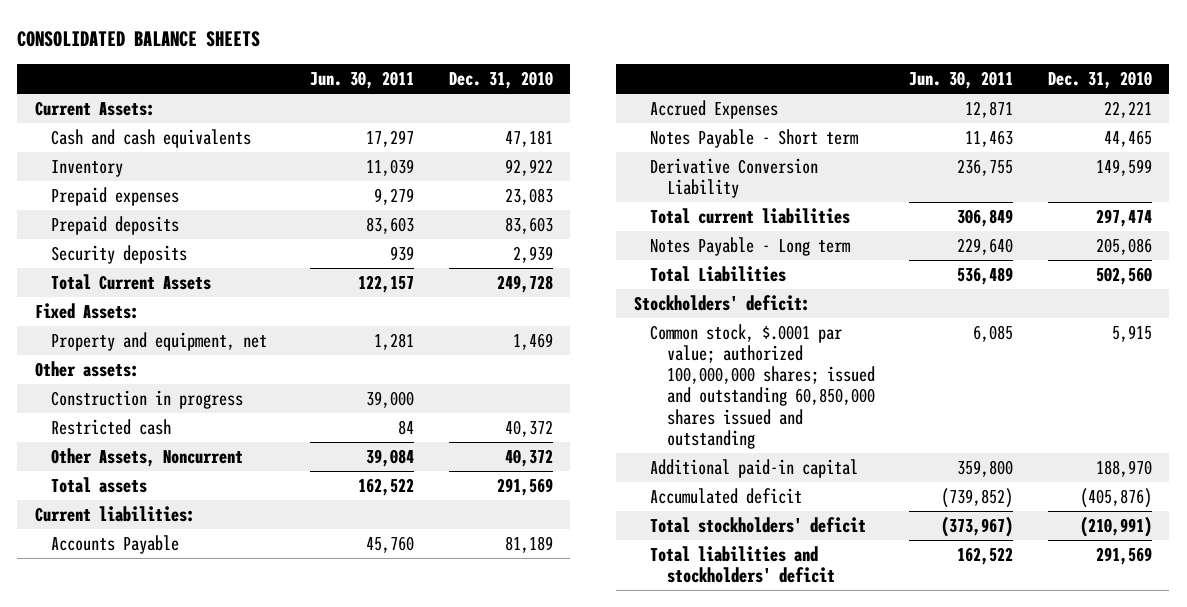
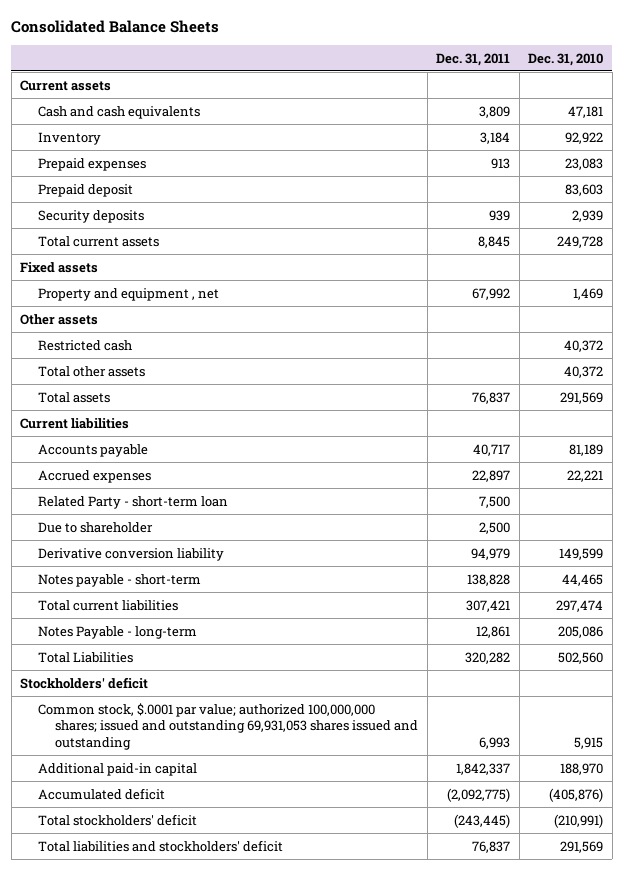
- CONSOLIDATED BALANCE SHEETS
+ Consolidated Balance Sheets
- | Jun. 30, 2011 | Dec. 31, 2010
+ | Dec. 31, 2011 | Dec. 31, 2010
- Current Assets:
+ Current assets
- Prepaid deposits | 83,603 | 83,603
+ Prepaid deposit | | 83,603
- Total Current Assets | 122,157 | 249,728
- Fixed Assets:
- Property and equipment, net | 1,281 | 1,469
- Other assets:
- Construction in progress | 39,000 |
+ Total current assets | 8,845 | 249,728
+ Fixed assets
+ Property and equipment , net | 67,992 | 1,469
+ Other assets
- Other Assets, Noncurrent | 39,084 | 40,372
+ Total other assets | | 40,372
- Current liabilities:
- Accounts Payable | 45,760 | 81,189
- Accrued Expenses | 12,871 | 22,221
- Notes Payable - Short term | 11,463 | 44,465
- Derivative Conversion Liability | 236,755 | 149,599
+ Current liabilities
+ Accounts payable | 40,717 | 81,189
+ Accrued expenses | 22,897 | 22,221
+ Related Party - short-term loan | 7,500 |
+ Due to shareholder | 2,500 |
+ Derivative conversion liability | 94,979 | 149,599
+ Notes payable - short-term | 138,828 | 44,465
- Notes Payable - Long term | 229,640 | 205,086
+ Notes Payable - long-term | 12,861 | 205,086
- Stockholders' deficit:
- Common stock, $.0001 par value; authorized 100,000,000 shares; issued and outstanding 60,850,000 shares issued and outstanding | 6,085 | 5,915
+ Stockholders' deficit
+ Common stock, $.0001 par value; authorized 100,000,000 shares; issued and outstanding 69,931,053 shares issued and outstanding | 6,993 | 5,915

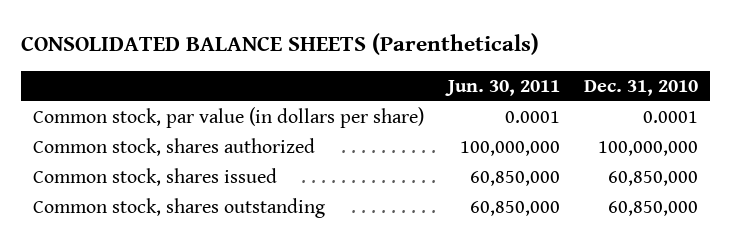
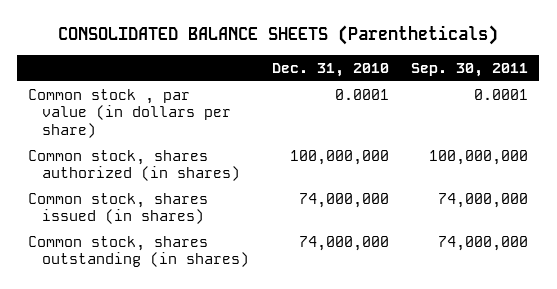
- | Jun. 30, 2011 | Dec. 31, 2010
+ | Dec. 31, 2010 | Sep. 30, 2011
- Common stock, par value (in dollars per share) | 0.0001 | 0.0001
- Common stock, shares authorized | 100,000,000 | 100,000,000
- Common stock, shares issued | 60,850,000 | 60,850,000
- Common stock, shares outstanding | 60,850,000 | 60,850,000
+ Common stock , par value (in dollars per share) | 0.0001 | 0.0001
+ Common stock, shares authorized (in shares) | 100,000,000 | 100,000,000
+ Common stock, shares issued (in shares) | 74,000,000 | 74,000,000
+ Common stock, shares outstanding (in shares) | 74,000,000 | 74,000,000

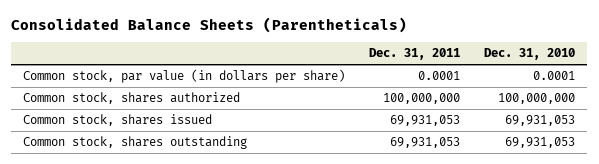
- CONSOLIDATED BALANCE SHEETS (Parentheticals)
+ Consolidated Balance Sheets (Parentheticals)
- | Dec. 31, 2010 | Sep. 30, 2011
+ | Dec. 31, 2011 | Dec. 31, 2010
- Common stock , par value (in dollars per share) | 0.0001 | 0.0001
- Common stock, shares authorized (in shares) | 100,000,000 | 100,000,000
- Common stock, shares issued (in shares) | 74,000,000 | 74,000,000
- Common stock, shares outstanding (in shares) | 74,000,000 | 74,000,000
+ Common stock, par value (in dollars per share) | 0.0001 | 0.0001
+ Common stock, shares authorized | 100,000,000 | 100,000,000
+ Common stock, shares issued | 69,931,053 | 69,931,053
+ Common stock, shares outstanding | 69,931,053 | 69,931,053

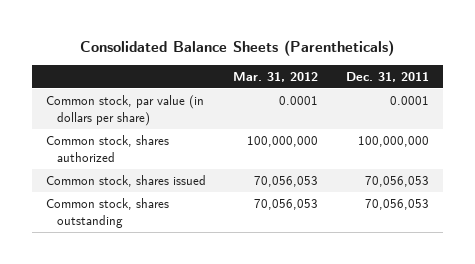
- | Dec. 31, 2011 | Dec. 31, 2010
+ | Mar. 31, 2012 | Dec. 31, 2011
- Common stock, shares issued | 69,931,053 | 69,931,053
- Common stock, shares outstanding | 69,931,053 | 69,931,053
+ Common stock, shares issued | 70,056,053 | 70,056,053
+ Common stock, shares outstanding | 70,056,053 | 70,056,053

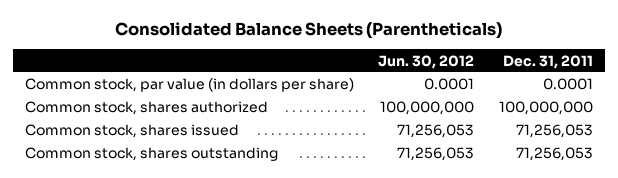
- | Mar. 31, 2012 | Dec. 31, 2011
+ | Jun. 30, 2012 | Dec. 31, 2011
- Common stock, shares issued | 70,056,053 | 70,056,053
- Common stock, shares outstanding | 70,056,053 | 70,056,053
+ Common stock, shares issued | 71,256,053 | 71,256,053
+ Common stock, shares outstanding | 71,256,053 | 71,256,053

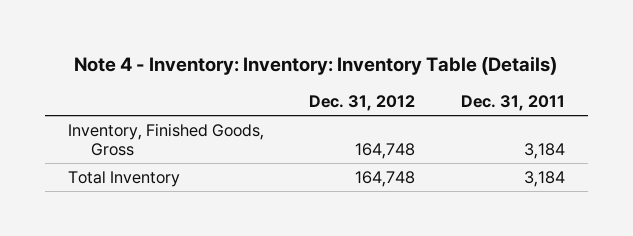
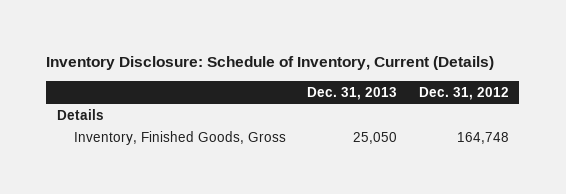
- Note 4 - Inventory: Inventory: Inventory Table (Details)
+ Inventory Disclosure: Schedule of Inventory, Current (Details)
- | Dec. 31, 2012 | Dec. 31, 2011
+ | Dec. 31, 2013 | Dec. 31, 2012
+ Details
- Total Inventory | 164,748 | 3,184

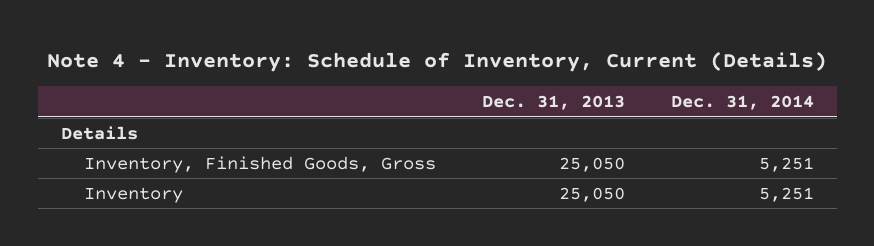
- Inventory Disclosure: Schedule of Inventory, Current (Details)
+ Note 4 - Inventory: Schedule of Inventory, Current (Details)
- | Dec. 31, 2013 | Dec. 31, 2012
+ | Dec. 31, 2013 | Dec. 31, 2014
+ Inventory | 25,050 | 5,251

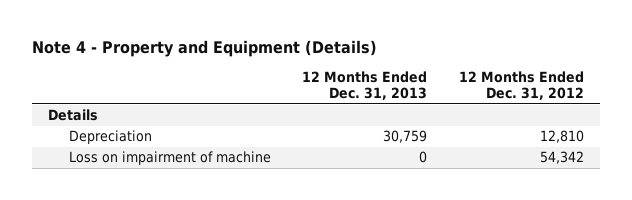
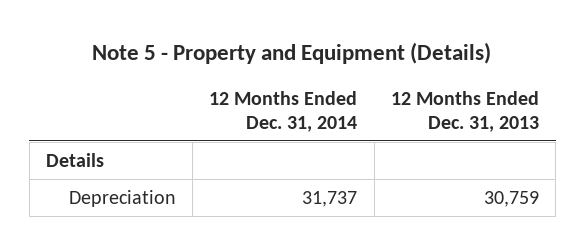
- Note 4 - Property and Equipment (Details)
+ Note 5 - Property and Equipment (Details)
- | 12 Months Ended Dec. 31, 2013 | 12 Months Ended Dec. 31, 2012
+ | 12 Months Ended Dec. 31, 2014 | 12 Months Ended Dec. 31, 2013
- Loss on impairment of machine | 0 | 54,342

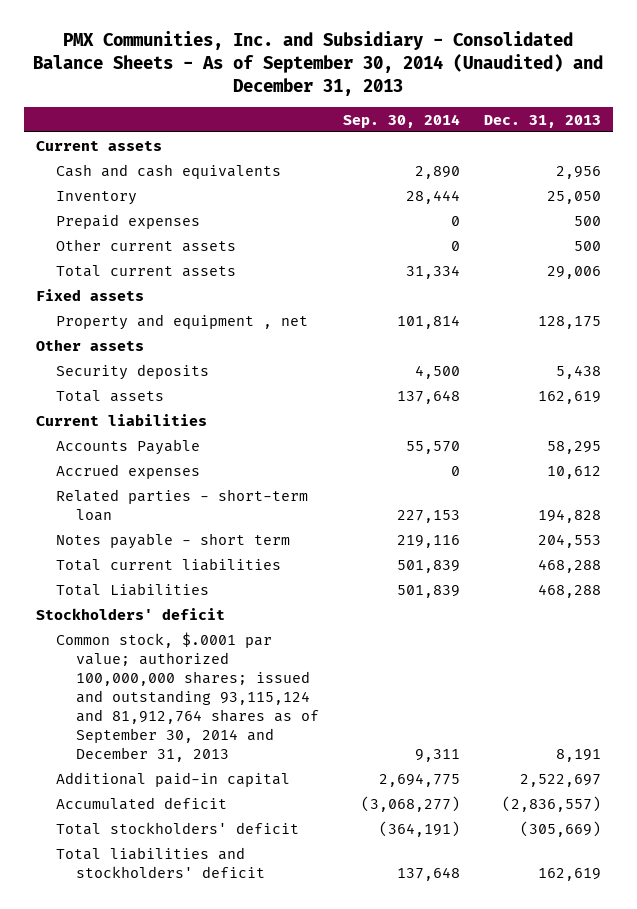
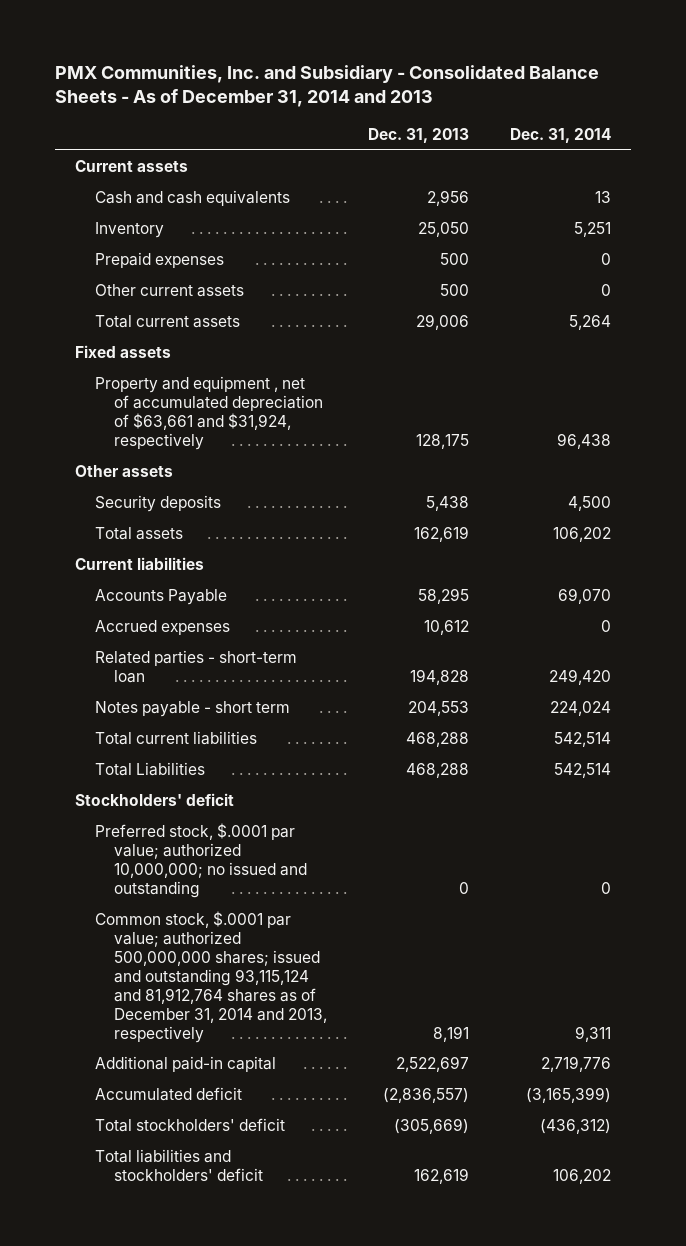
- PMX Communities, Inc. and Subsidiary - Consolidated Balance Sheets - As of September 30, 2014 (Unaudited) and December 31, 2013
+ PMX Communities, Inc. and Subsidiary - Consolidated Balance Sheets - As of December 31, 2014 and 2013
- | Sep. 30, 2014 | Dec. 31, 2013
+ | Dec. 31, 2013 | Dec. 31, 2014
- Property and equipment , net | 101,814 | 128,175
+ Property and equipment , net of accumulated depreciation of $63,661 and $31,924, respectively | 128,175 | 96,438
- Common stock, $.0001 par value; authorized 100,000,000 shares; issued and outstanding 93,115,124 and 81,912,764 shares as of September 30, 2014 and December 31, 2013 | 9,311 | 8,191
+ Preferred stock, $.0001 par value; authorized 10,000,000; no issued and outstanding | 0 | 0
+ Common stock, $.0001 par value; authorized 500,000,000 shares; issued and outstanding 93,115,124 and 81,912,764 shares as of December 31, 2014 and 2013, respectively | 8,191 | 9,311

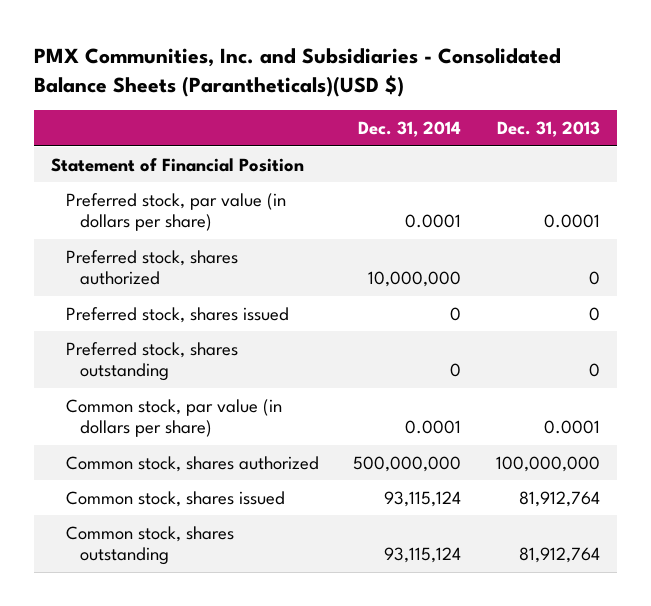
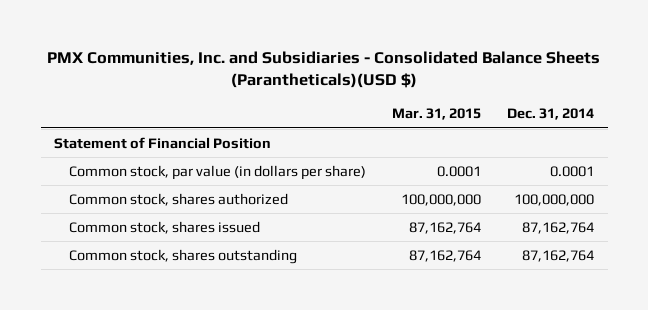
- | Dec. 31, 2014 | Dec. 31, 2013
+ | Mar. 31, 2015 | Dec. 31, 2014
- Preferred stock, par value (in dollars per share) | 0.0001 | 0.0001
- Preferred stock, shares authorized | 10,000,000 | 0
- Preferred stock, shares issued | 0 | 0
- Preferred stock, shares outstanding | 0 | 0
- Common stock, shares authorized | 500,000,000 | 100,000,000
- Common stock, shares issued | 93,115,124 | 81,912,764
- Common stock, shares outstanding | 93,115,124 | 81,912,764
+ Common stock, shares authorized | 100,000,000 | 100,000,000
+ Common stock, shares issued | 87,162,764 | 87,162,764
+ Common stock, shares outstanding | 87,162,764 | 87,162,764

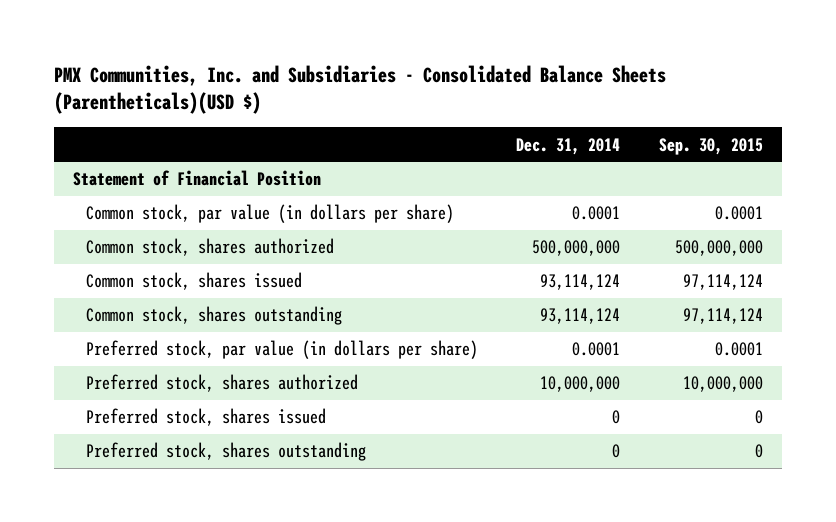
- PMX Communities, Inc. and Subsidiaries - Consolidated Balance Sheets (Parantheticals)(USD $)
+ PMX Communities, Inc. and Subsidiaries - Consolidated Balance Sheets (Parentheticals)(USD $)
- | Mar. 31, 2015 | Dec. 31, 2014
+ | Dec. 31, 2014 | Sep. 30, 2015
- Common stock, shares authorized | 100,000,000 | 100,000,000
- Common stock, shares issued | 87,162,764 | 87,162,764
- Common stock, shares outstanding | 87,162,764 | 87,162,764
+ Common stock, shares authorized | 500,000,000 | 500,000,000
+ Common stock, shares issued | 93,114,124 | 97,114,124
+ Common stock, shares outstanding | 93,114,124 | 97,114,124
+ Preferred stock, par value (in dollars per share) | 0.0001 | 0.0001
+ Preferred stock, shares authorized | 10,000,000 | 10,000,000
+ Preferred stock, shares issued | 0 | 0
+ Preferred stock, shares outstanding | 0 | 0

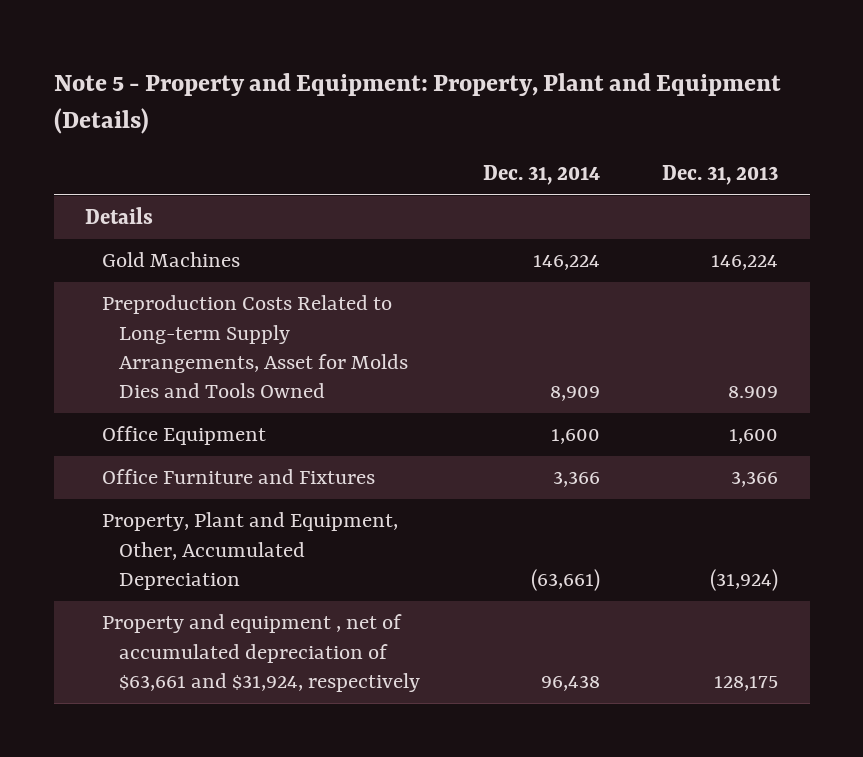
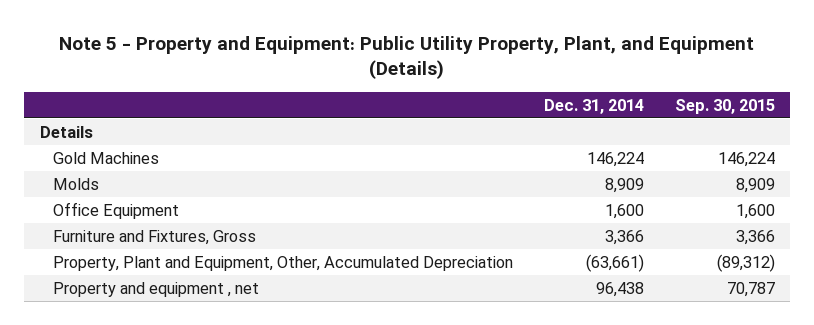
- Note 5 - Property and Equipment: Property, Plant and Equipment (Details)
+ Note 5 - Property and Equipment: Public Utility Property, Plant, and Equipment (Details)
- | Dec. 31, 2014 | Dec. 31, 2013
+ | Dec. 31, 2014 | Sep. 30, 2015
- Preproduction Costs Related to Long-term Supply Arrangements, Asset for Molds Dies and Tools Owned | 8,909 | 8.909
+ Molds | 8,909 | 8,909
- Office Furniture and Fixtures | 3,366 | 3,366
+ Furniture and Fixtures, Gross | 3,366 | 3,366
- Property and equipment , net of accumulated depreciation of $63,661 and $31,924, respectively | 96,438 | 128,175
+ Property and equipment , net | 96,438 | 70,787

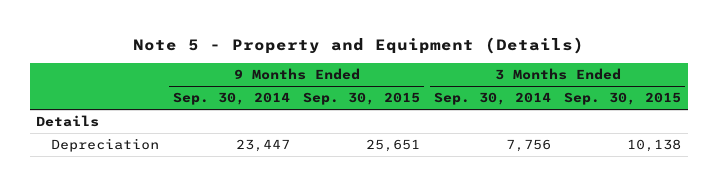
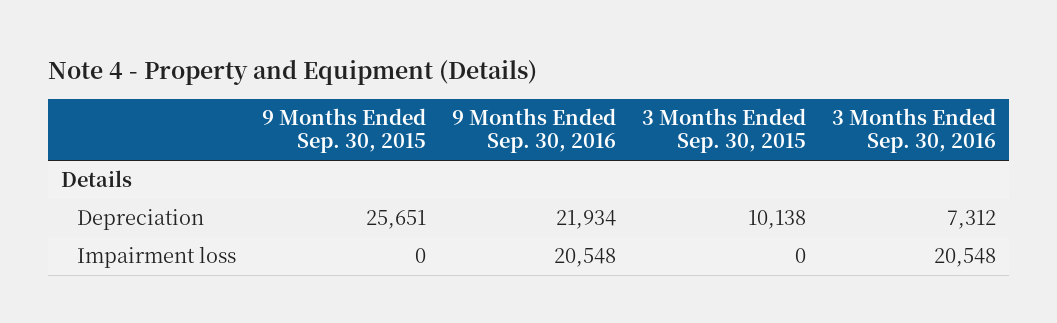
- Note 5 - Property and Equipment (Details)
+ Note 4 - Property and Equipment (Details)
- | 9 Months Ended Sep. 30, 2014 | 9 Months Ended Sep. 30, 2015 | 3 Months Ended Sep. 30, 2014 | 3 Months Ended Sep. 30, 2015
+ | 9 Months Ended Sep. 30, 2015 | 9 Months Ended Sep. 30, 2016 | 3 Months Ended Sep. 30, 2015 | 3 Months Ended Sep. 30, 2016
+ Impairment loss | 0 | 20,548 | 0 | 20,548

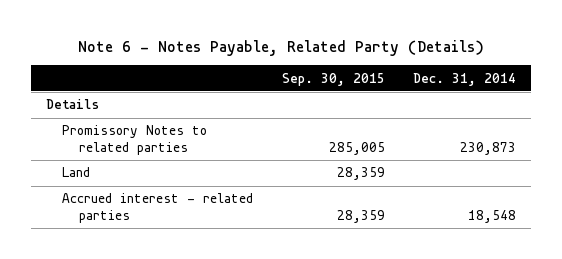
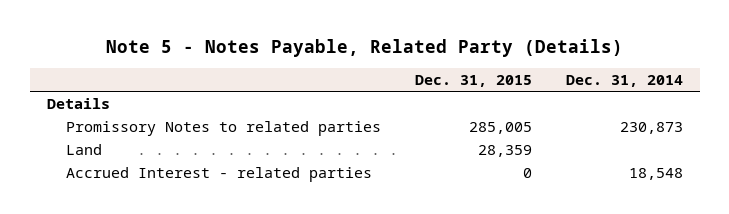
- Note 6 - Notes Payable, Related Party (Details)
+ Note 5 - Notes Payable, Related Party (Details)
- | Sep. 30, 2015 | Dec. 31, 2014
+ | Dec. 31, 2015 | Dec. 31, 2014
- Accrued interest - related parties | 28,359 | 18,548
+ Accrued Interest - related parties | 0 | 18,548

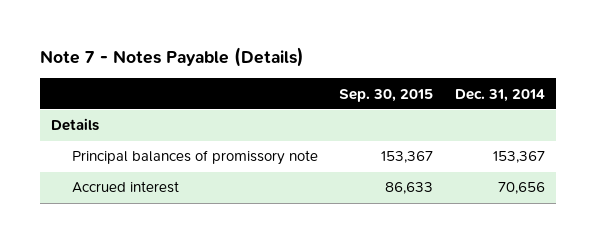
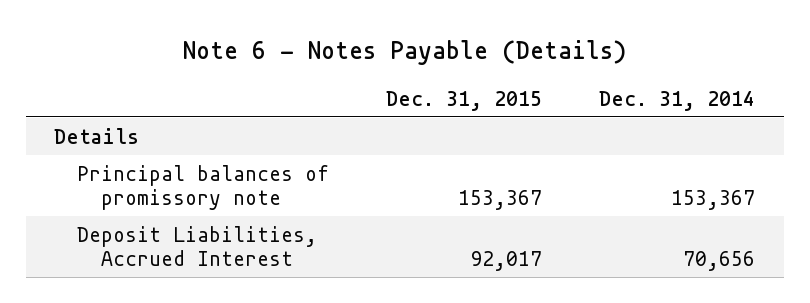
- Note 7 - Notes Payable (Details)
+ Note 6 - Notes Payable (Details)
- | Sep. 30, 2015 | Dec. 31, 2014
+ | Dec. 31, 2015 | Dec. 31, 2014
- Accrued interest | 86,633 | 70,656
+ Deposit Liabilities, Accrued Interest | 92,017 | 70,656

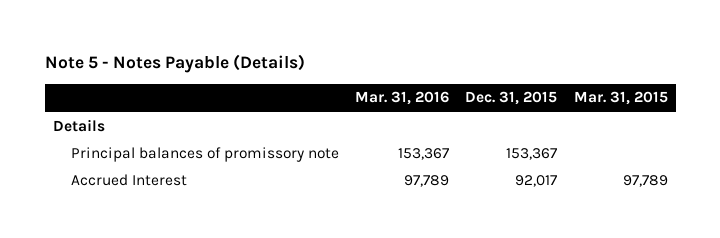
- Note 6 - Notes Payable (Details)
+ Note 5 - Notes Payable (Details)
- | Dec. 31, 2015 | Dec. 31, 2014
+ | Mar. 31, 2016 | Dec. 31, 2015 | Mar. 31, 2015
- Deposit Liabilities, Accrued Interest | 92,017 | 70,656
+ Accrued Interest | 97,789 | 92,017 | 97,789

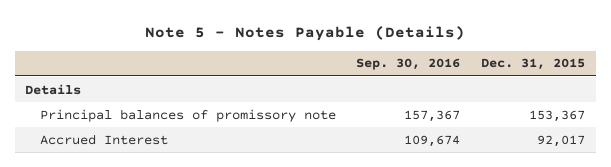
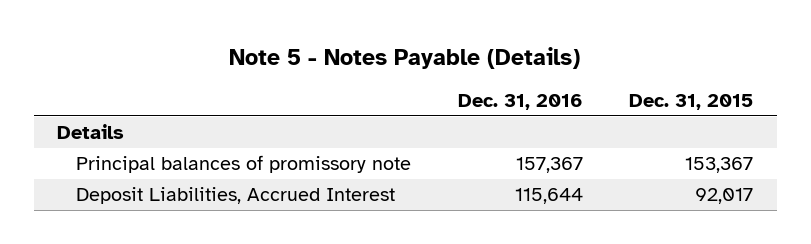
- | Sep. 30, 2016 | Dec. 31, 2015
+ | Dec. 31, 2016 | Dec. 31, 2015
- Accrued Interest | 109,674 | 92,017
+ Deposit Liabilities, Accrued Interest | 115,644 | 92,017

